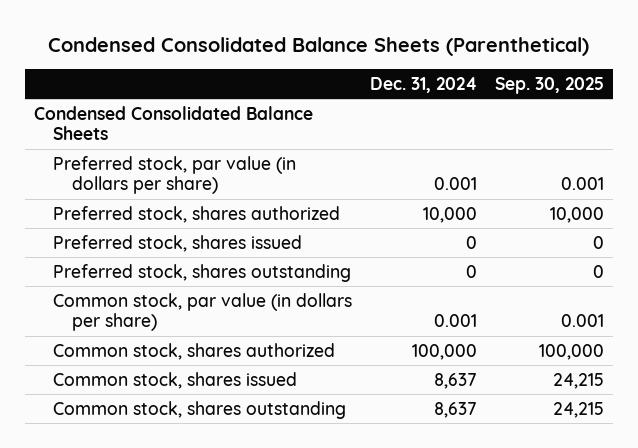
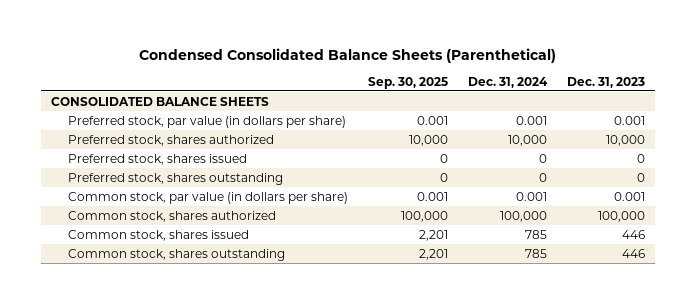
- | Dec. 31, 2024 | Sep. 30, 2025
+ | Sep. 30, 2025 | Dec. 31, 2024 | Dec. 31, 2023
- Condensed Consolidated Balance Sheets
+ CONSOLIDATED BALANCE SHEETS
- Common stock, shares issued | 8,637 | 24,215
- Common stock, shares outstanding | 8,637 | 24,215
+ Common stock, shares issued | 2,201 | 785 | 446
+ Common stock, shares outstanding | 2,201 | 785 | 446

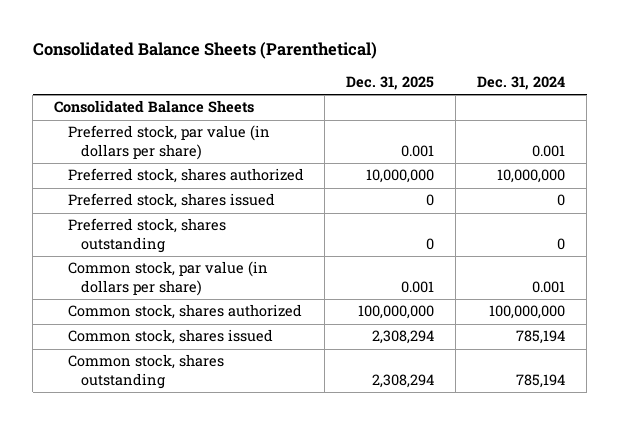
- Condensed Consolidated Balance Sheets (Parenthetical)
+ Consolidated Balance Sheets (Parenthetical)
- | Sep. 30, 2025 | Dec. 31, 2024 | Dec. 31, 2023
+ | Dec. 31, 2025 | Dec. 31, 2024
- CONSOLIDATED BALANCE SHEETS
+ Consolidated Balance Sheets
- Preferred stock, shares authorized | 10,000 | 10,000 | 10,000
+ Preferred stock, shares authorized | 10,000,000 | 10,000,000
- Common stock, shares authorized | 100,000 | 100,000 | 100,000
- Common stock, shares issued | 2,201 | 785 | 446
- Common stock, shares outstanding | 2,201 | 785 | 446
+ Common stock, shares authorized | 100,000,000 | 100,000,000
+ Common stock, shares issued | 2,308,294 | 785,194
+ Common stock, shares outstanding | 2,308,294 | 785,194

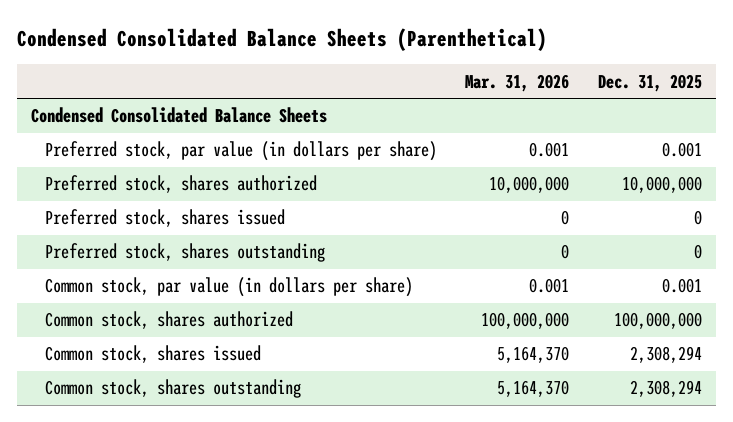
- Consolidated Balance Sheets (Parenthetical)
+ Condensed Consolidated Balance Sheets (Parenthetical)
- | Dec. 31, 2025 | Dec. 31, 2024
+ | Mar. 31, 2026 | Dec. 31, 2025
- Consolidated Balance Sheets
+ Condensed Consolidated Balance Sheets

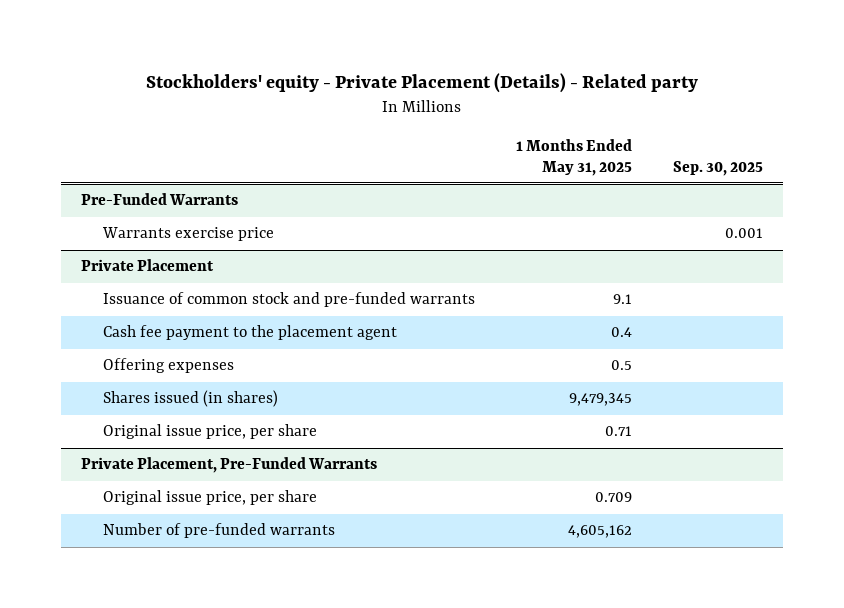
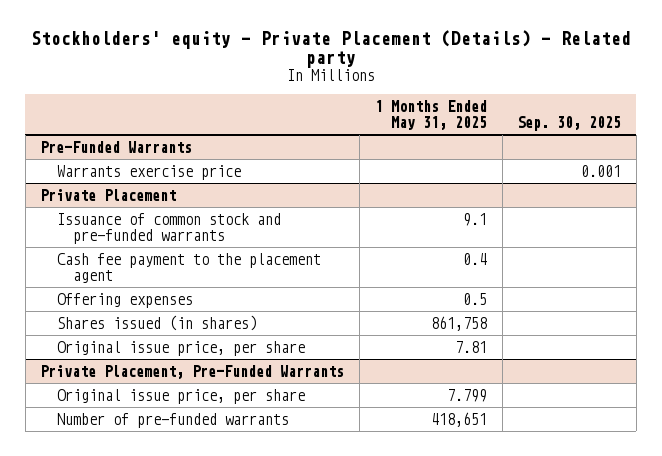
@ Private Placement
- Shares issued (in shares) | 9,479,345 |
- Original issue price, per share | 0.71 |
+ Shares issued (in shares) | 861,758 |
+ Original issue price, per share | 7.81 |
@ Private Placement, Pre-Funded Warrants
- Original issue price, per share | 0.709 |
- Number of pre-funded warrants | 4,605,162 |
+ Original issue price, per share | 7.799 |
+ Number of pre-funded warrants | 418,651 |

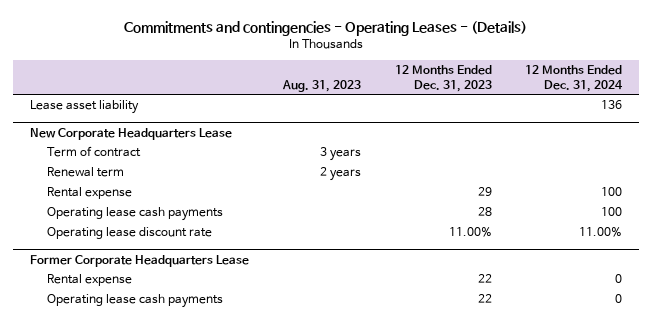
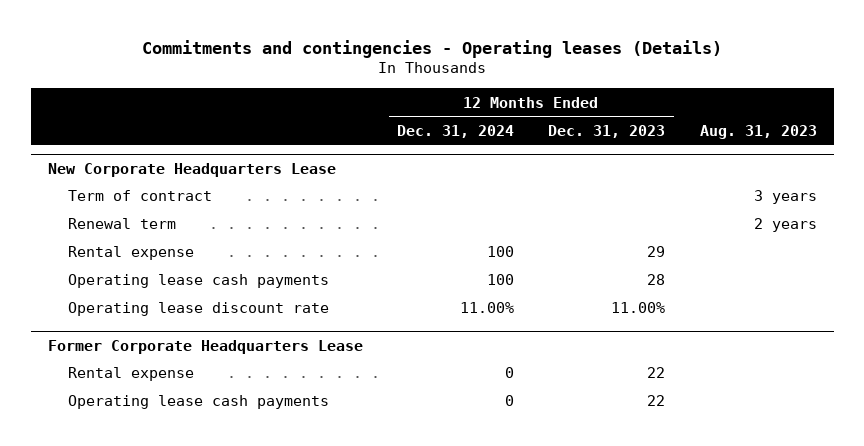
- Commitments and contingencies - Operating Leases - (Details)
+ Commitments and contingencies - Operating leases (Details)
- | Aug. 31, 2023 | 12 Months Ended Dec. 31, 2023 | 12 Months Ended Dec. 31, 2024
+ | 12 Months Ended Dec. 31, 2024 | 12 Months Ended Dec. 31, 2023 | Aug. 31, 2023
- Lease asset liability | | | 136

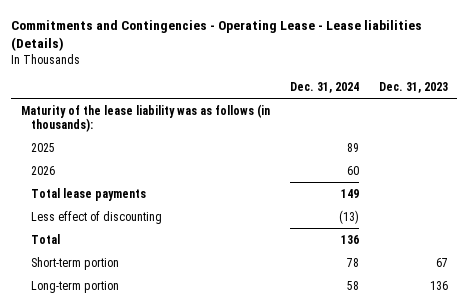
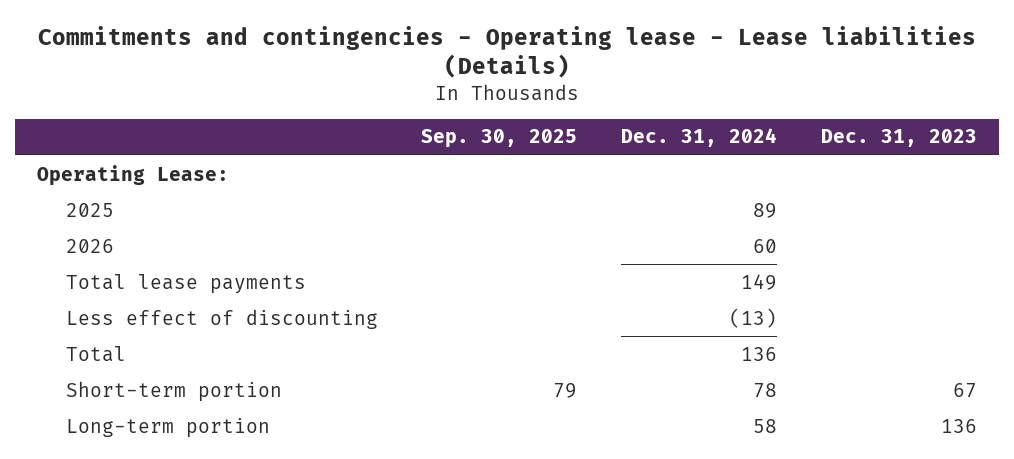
- Commitments and Contingencies - Operating Lease - Lease liabilities (Details)
+ Commitments and contingencies - Operating lease - Lease liabilities (Details)
- | Dec. 31, 2024 | Dec. 31, 2023
+ | Sep. 30, 2025 | Dec. 31, 2024 | Dec. 31, 2023
- Maturity of the lease liability was as follows (in thousands):
+ Operating Lease:

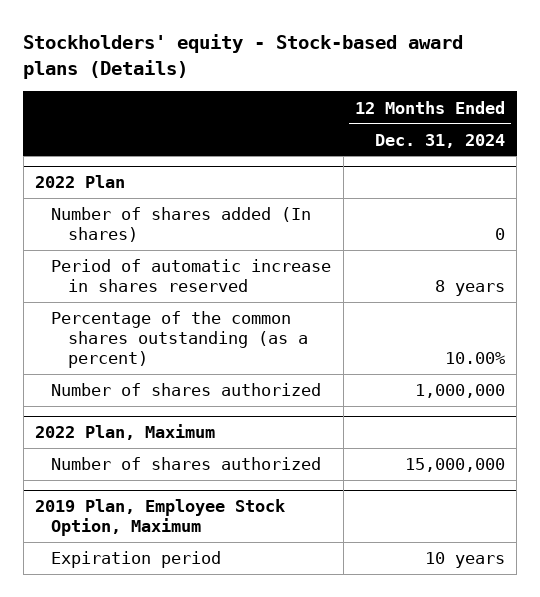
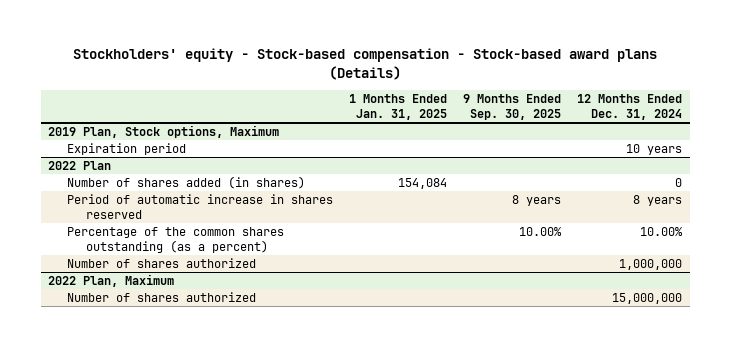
- Stockholders' equity - Stock-based award plans (Details)
+ Stockholders' equity - Stock-based compensation - Stock-based award plans (Details)
- | 12 Months Ended Dec. 31, 2024
+ | 1 Months Ended Jan. 31, 2025 | 9 Months Ended Sep. 30, 2025 | 12 Months Ended Dec. 31, 2024
+ 2019 Plan, Stock options, Maximum
+ Expiration period | | | 10 years
@ 2022 Plan
- Number of shares added (In shares) | 0
+ Number of shares added (in shares) | 154,084 | | 0
- 2019 Plan, Employee Stock Option, Maximum
- Expiration period | 10 years

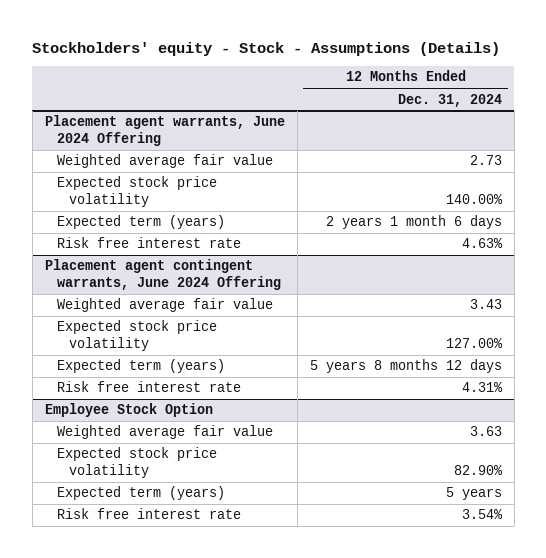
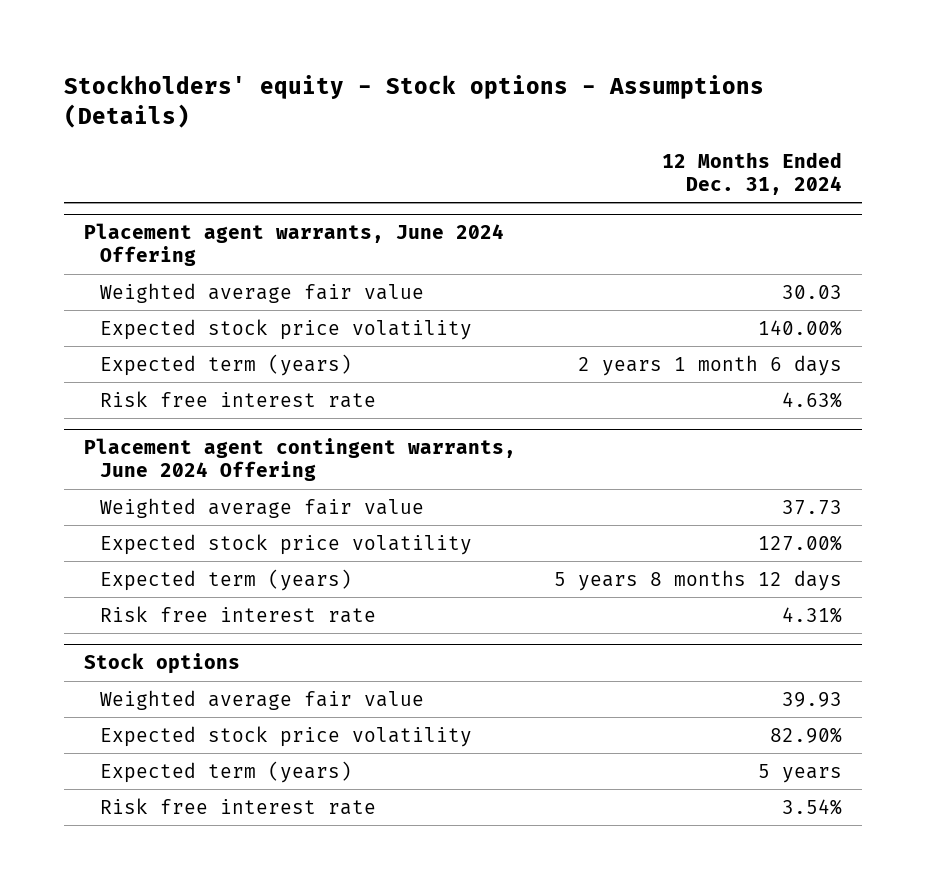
- Stockholders' equity - Stock - Assumptions (Details)
+ Stockholders' equity - Stock options - Assumptions (Details)
@ Placement agent warrants, June 2024 Offering
- Weighted average fair value | 2.73
+ Weighted average fair value | 30.03
@ Placement agent contingent warrants, June 2024 Offering
- Weighted average fair value | 3.43
+ Weighted average fair value | 37.73
- Employee Stock Option
- Weighted average fair value | 3.63
+ Stock options
+ Weighted average fair value | 39.93

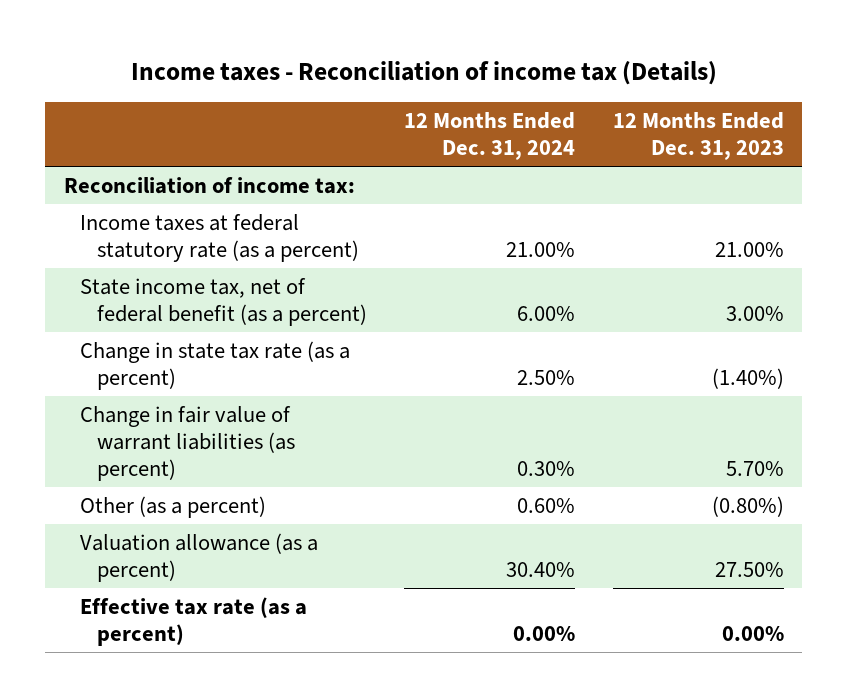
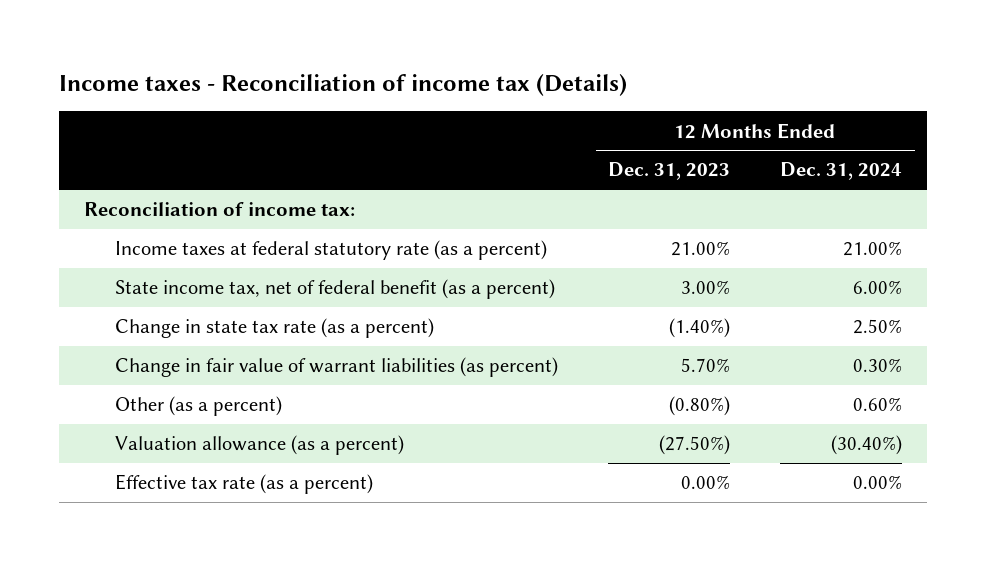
- | 12 Months Ended Dec. 31, 2024 | 12 Months Ended Dec. 31, 2023
+ | 12 Months Ended Dec. 31, 2023 | 12 Months Ended Dec. 31, 2024
- Valuation allowance (as a percent) | 30.40% | 27.50%
+ Valuation allowance (as a percent) | (27.50%) | (30.40%)

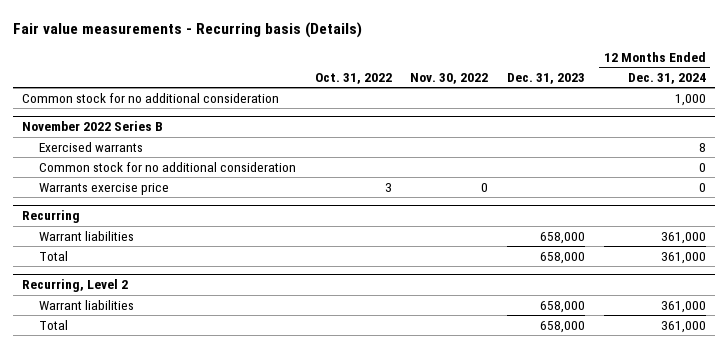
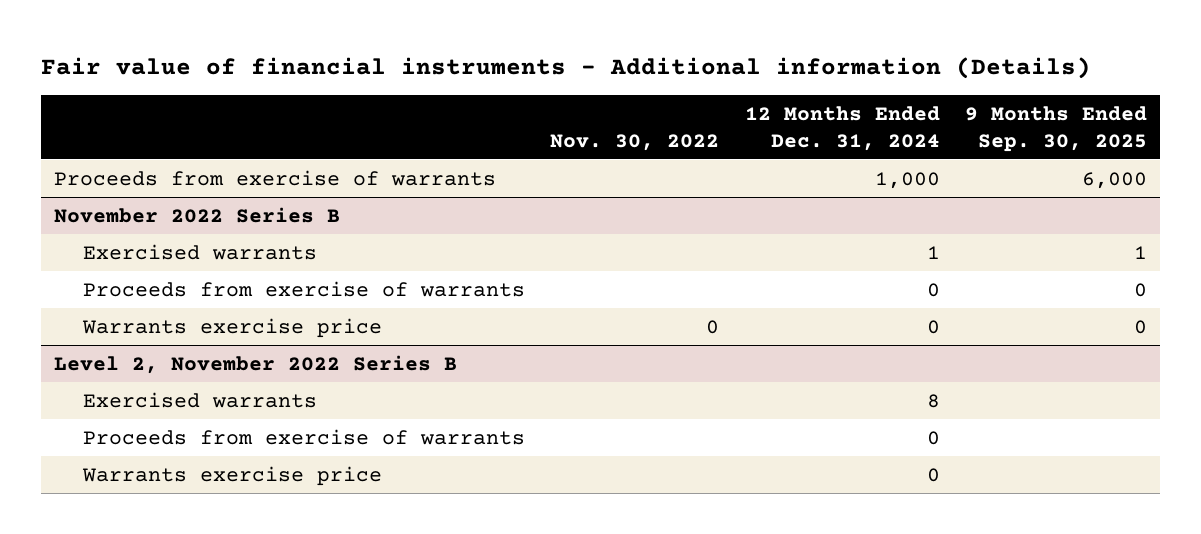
- Fair value measurements - Recurring basis (Details)
+ Fair value of financial instruments - Additional information (Details)
- | Oct. 31, 2022 | Nov. 30, 2022 | Dec. 31, 2023 | 12 Months Ended Dec. 31, 2024
+ | Nov. 30, 2022 | 12 Months Ended Dec. 31, 2024 | 9 Months Ended Sep. 30, 2025
- Common stock for no additional consideration | | | | 1,000
+ Proceeds from exercise of warrants | | 1,000 | 6,000
@ November 2022 Series B
- Exercised warrants | | | | 8
- Common stock for no additional consideration | | | | 0
+ Exercised warrants | | 1 | 1
+ Proceeds from exercise of warrants | | 0 | 0
- Recurring
- Warrant liabilities | | | 658,000 | 361,000
- Total | | | 658,000 | 361,000
- Recurring, Level 2
- Warrant liabilities | | | 658,000 | 361,000
- Total | | | 658,000 | 361,000
+ Level 2, November 2022 Series B
+ Exercised warrants | | 8 |
+ Proceeds from exercise of warrants | | 0 |
+ Warrants exercise price | | 0 |

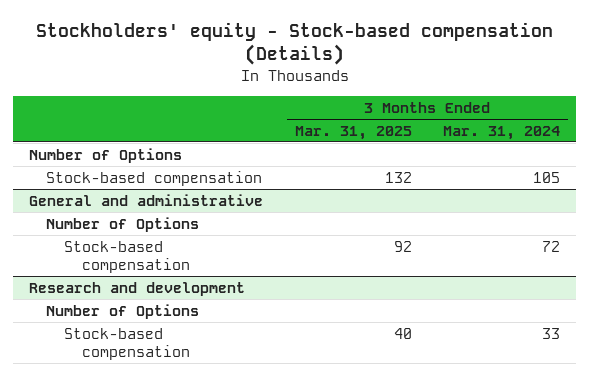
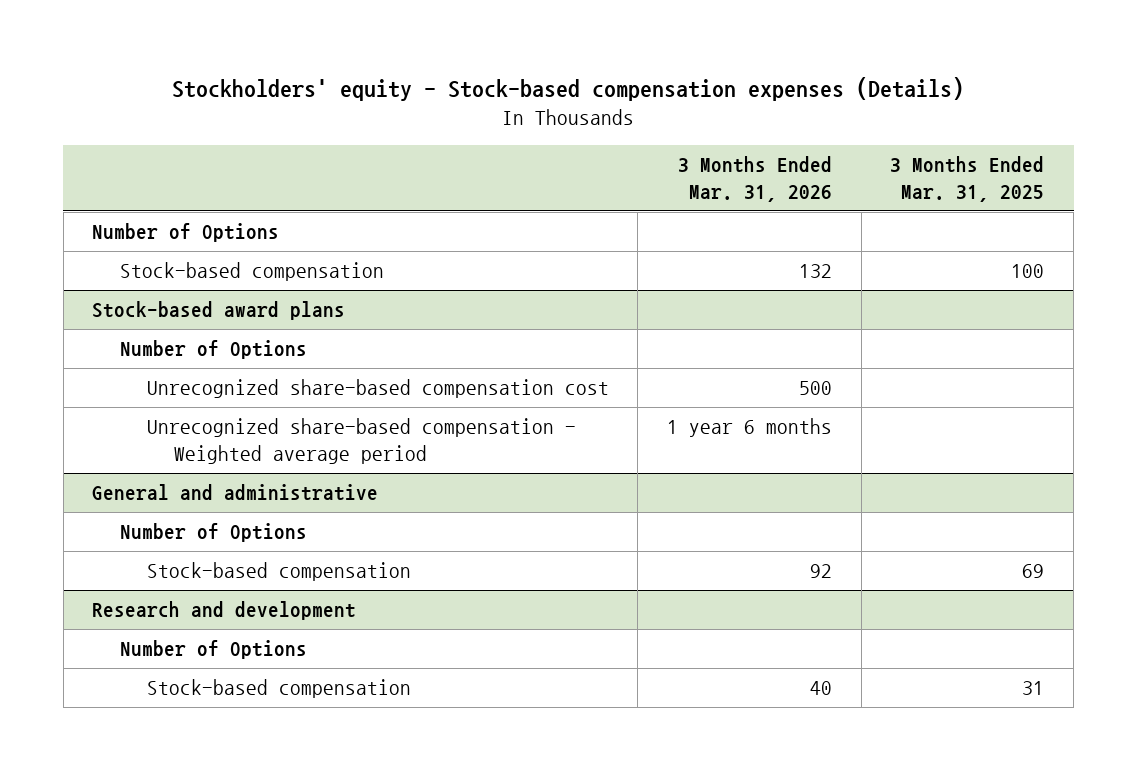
- Stockholders' equity - Stock-based compensation (Details)
+ Stockholders' equity - Stock-based compensation expenses (Details)
- | 3 Months Ended Mar. 31, 2025 | 3 Months Ended Mar. 31, 2024
+ | 3 Months Ended Mar. 31, 2026 | 3 Months Ended Mar. 31, 2025
- Stock-based compensation | 132 | 105
+ Stock-based compensation | 132 | 100
+ Stock-based award plans
+ Number of Options
+ Unrecognized share-based compensation cost | 500 |
+ Unrecognized share-based compensation - Weighted average period | 1 year 6 months |
@ General and administrative
- Stock-based compensation | 92 | 72
+ Stock-based compensation | 92 | 69
@ Research and development
- Stock-based compensation | 40 | 33
+ Stock-based compensation | 40 | 31

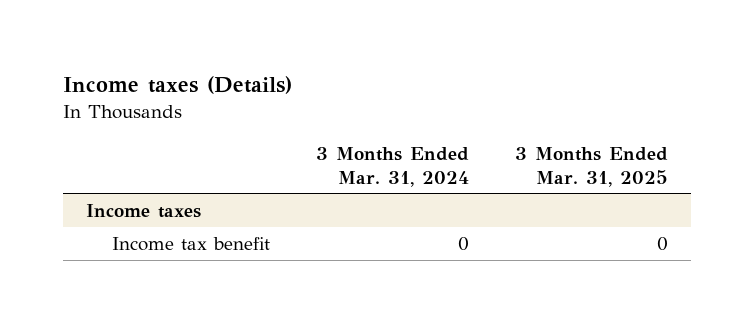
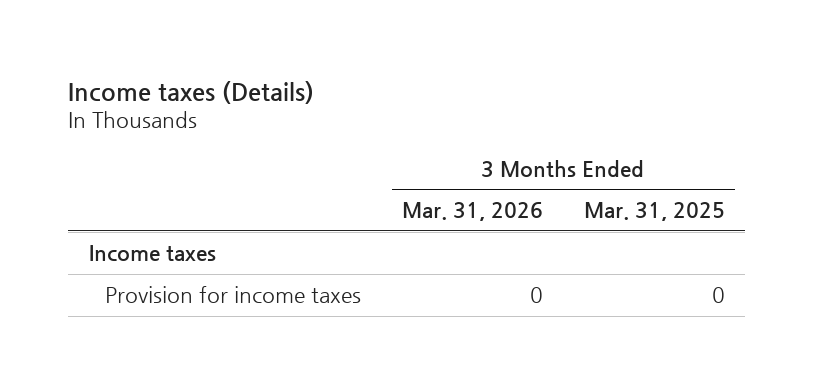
- | 3 Months Ended Mar. 31, 2024 | 3 Months Ended Mar. 31, 2025
+ | 3 Months Ended Mar. 31, 2026 | 3 Months Ended Mar. 31, 2025
- Income tax benefit | 0 | 0
+ Provision for income taxes | 0 | 0

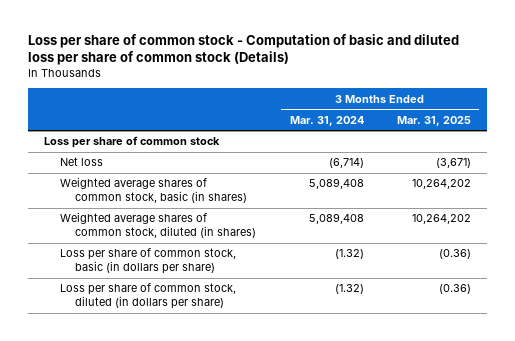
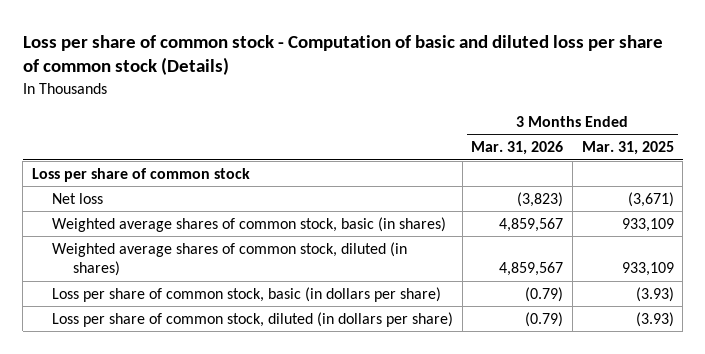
- | 3 Months Ended Mar. 31, 2024 | 3 Months Ended Mar. 31, 2025
+ | 3 Months Ended Mar. 31, 2026 | 3 Months Ended Mar. 31, 2025
- Weighted average shares of common stock, basic (in shares) | 5,089,408 | 10,264,202
- Weighted average shares of common stock, diluted (in shares) | 5,089,408 | 10,264,202
- Loss per share of common stock, basic (in dollars per share) | (1.32) | (0.36)
- Loss per share of common stock, diluted (in dollars per share) | (1.32) | (0.36)
+ Weighted average shares of common stock, basic (in shares) | 4,859,567 | 933,109
+ Weighted average shares of common stock, diluted (in shares) | 4,859,567 | 933,109
+ Loss per share of common stock, basic (in dollars per share) | (0.79) | (3.93)
+ Loss per share of common stock, diluted (in dollars per share) | (0.79) | (3.93)

